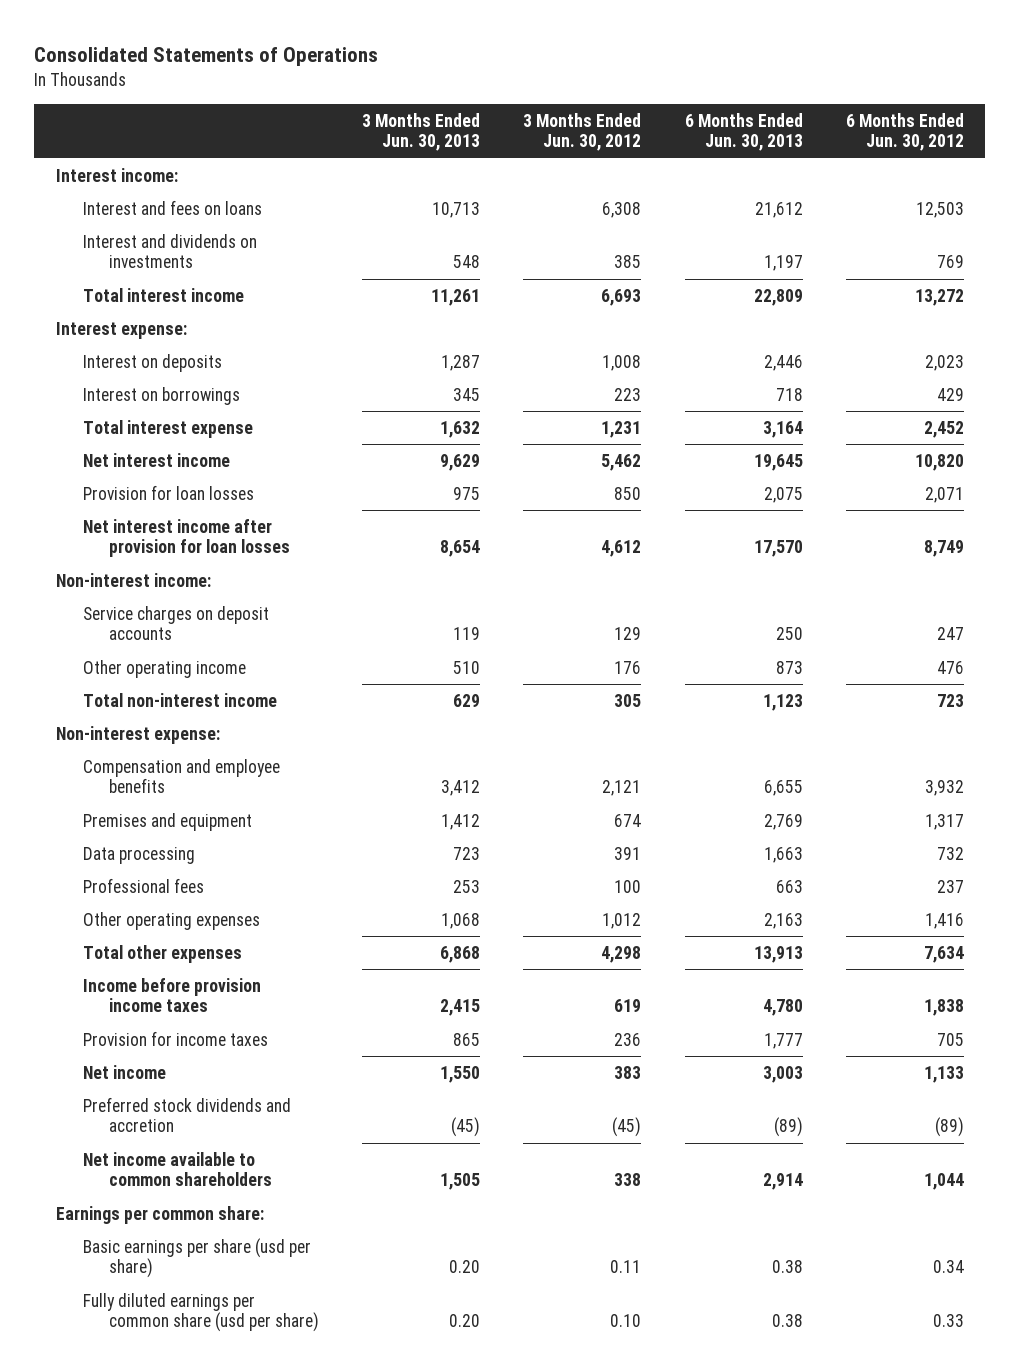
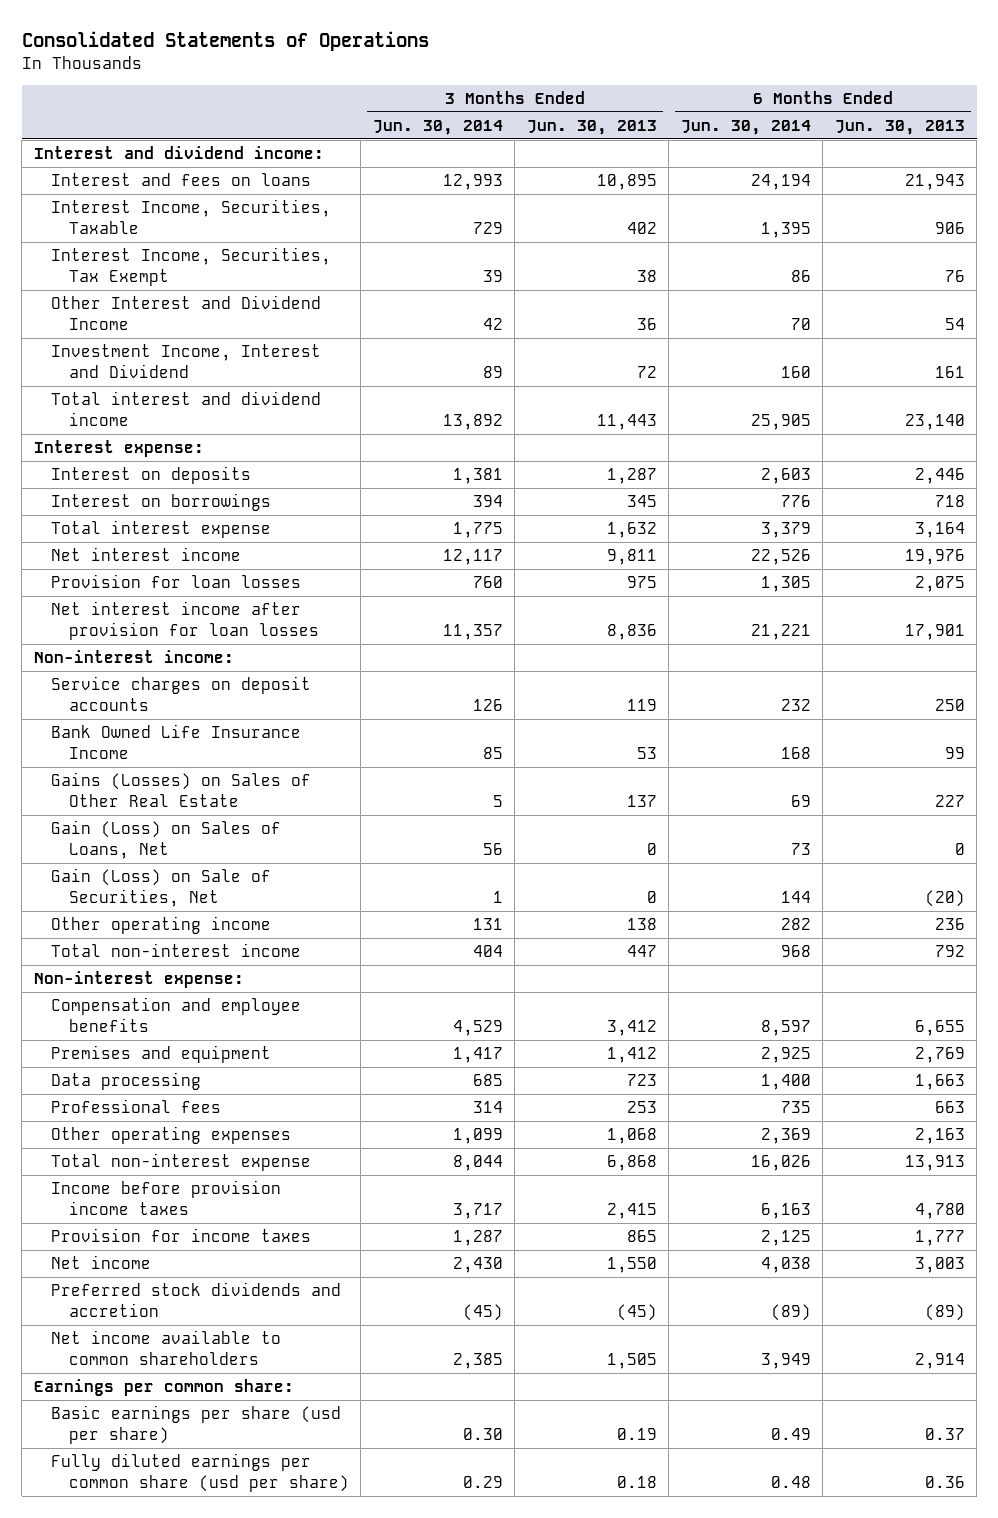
- | 3 Months Ended Jun. 30, 2013 | 3 Months Ended Jun. 30, 2012 | 6 Months Ended Jun. 30, 2013 | 6 Months Ended Jun. 30, 2012
+ | 3 Months Ended Jun. 30, 2014 | 3 Months Ended Jun. 30, 2013 | 6 Months Ended Jun. 30, 2014 | 6 Months Ended Jun. 30, 2013
- Interest income:
- Interest and fees on loans | 10,713 | 6,308 | 21,612 | 12,503
- Interest and dividends on investments | 548 | 385 | 1,197 | 769
- Total interest income | 11,261 | 6,693 | 22,809 | 13,272
+ Interest and dividend income:
+ Interest and fees on loans | 12,993 | 10,895 | 24,194 | 21,943
+ Interest Income, Securities, Taxable | 729 | 402 | 1,395 | 906
+ Interest Income, Securities, Tax Exempt | 39 | 38 | 86 | 76
+ Other Interest and Dividend Income | 42 | 36 | 70 | 54
+ Investment Income, Interest and Dividend | 89 | 72 | 160 | 161
+ Total interest and dividend income | 13,892 | 11,443 | 25,905 | 23,140
- Net interest income | 9,629 | 5,462 | 19,645 | 10,820
+ Net interest income | 12,117 | 9,811 | 22,526 | 19,976
- Net interest income after provision for loan losses | 8,654 | 4,612 | 17,570 | 8,749
+ Net interest income after provision for loan losses | 11,357 | 8,836 | 21,221 | 17,901
- Other operating income | 510 | 176 | 873 | 476
- Total non-interest income | 629 | 305 | 1,123 | 723
+ Bank Owned Life Insurance Income | 85 | 53 | 168 | 99
+ Gains (Losses) on Sales of Other Real Estate | 5 | 137 | 69 | 227
+ Gain (Loss) on Sales of Loans, Net | 56 | 0 | 73 | 0
+ Gain (Loss) on Sale of Securities, Net | 1 | 0 | 144 | (20)
+ Other operating income | 131 | 138 | 282 | 236
+ Total non-interest income | 404 | 447 | 968 | 792
- Total other expenses | 6,868 | 4,298 | 13,913 | 7,634
+ Total non-interest expense | 8,044 | 6,868 | 16,026 | 13,913
- Basic earnings per share (usd per share) | 0.20 | 0.11 | 0.38 | 0.34
- Fully diluted earnings per common share (usd per share) | 0.20 | 0.10 | 0.38 | 0.33
+ Basic earnings per share (usd per share) | 0.30 | 0.19 | 0.49 | 0.37
+ Fully diluted earnings per common share (usd per share) | 0.29 | 0.18 | 0.48 | 0.36

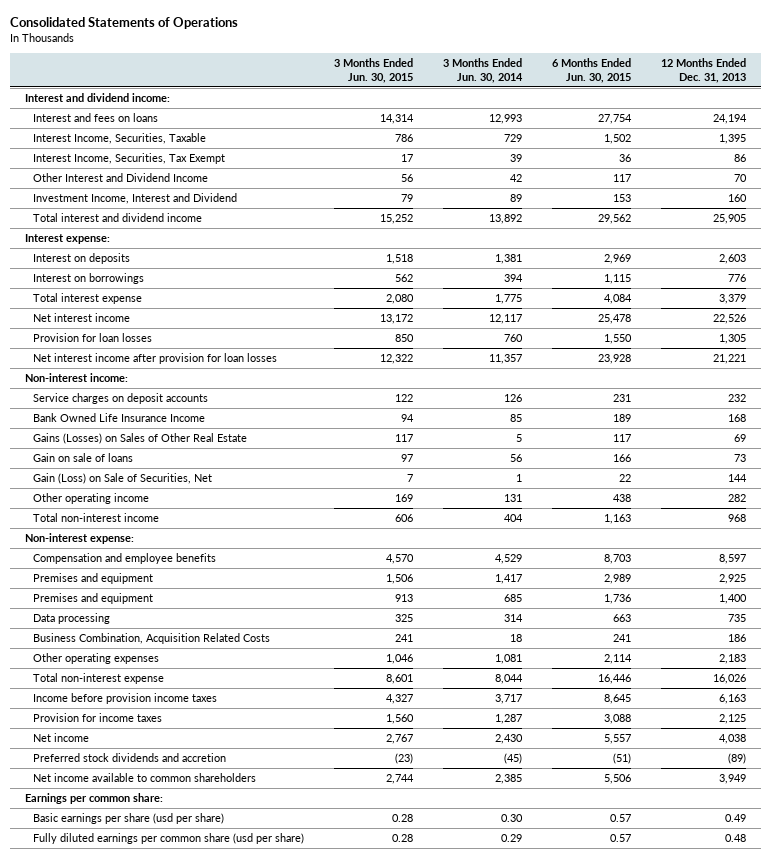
- | 3 Months Ended Jun. 30, 2014 | 3 Months Ended Jun. 30, 2013 | 6 Months Ended Jun. 30, 2014 | 6 Months Ended Jun. 30, 2013
+ | 3 Months Ended Jun. 30, 2015 | 3 Months Ended Jun. 30, 2014 | 6 Months Ended Jun. 30, 2015 | 12 Months Ended Dec. 31, 2013
- Gain (Loss) on Sales of Loans, Net | 56 | 0 | 73 | 0
+ Gain on sale of loans | 97 | 56 | 166 | 73
- Data processing | 685 | 723 | 1,400 | 1,663
- Professional fees | 314 | 253 | 735 | 663
- Other operating expenses | 1,099 | 1,068 | 2,369 | 2,163
+ Premises and equipment | 913 | 685 | 1,736 | 1,400
+ Data processing | 325 | 314 | 663 | 735
+ Business Combination, Acquisition Related Costs | 241 | 18 | 241 | 186
+ Other operating expenses | 1,046 | 1,081 | 2,114 | 2,183

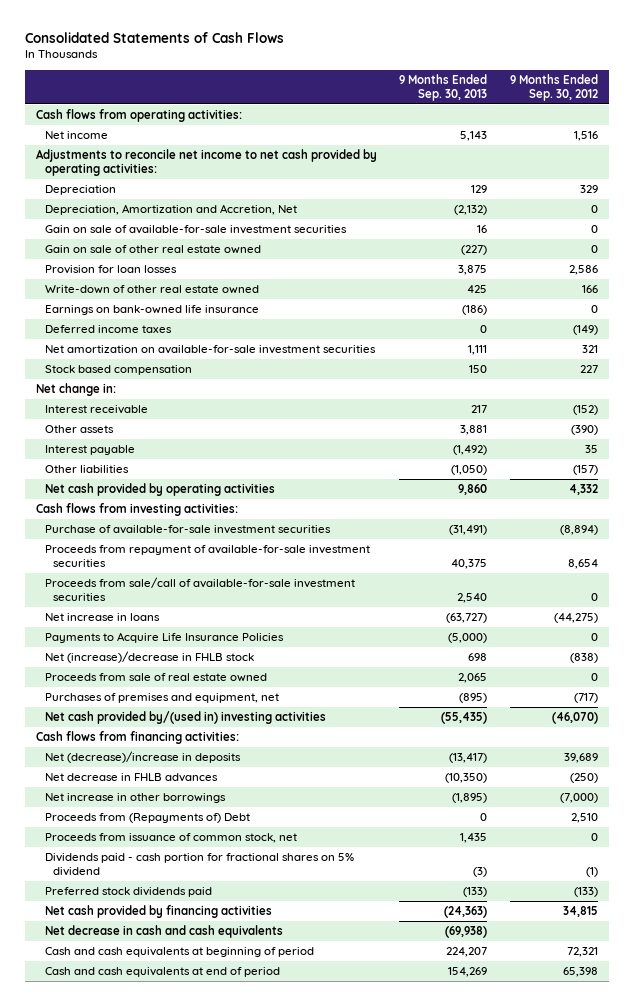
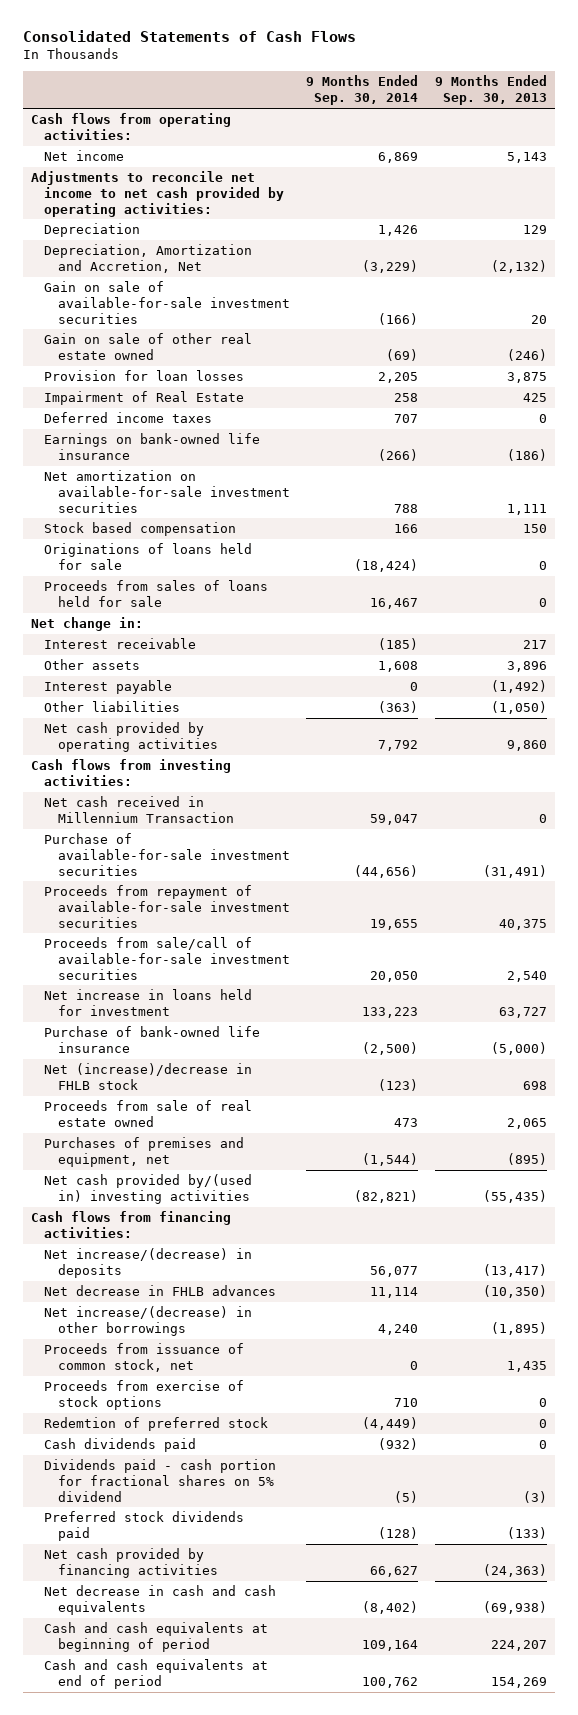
- | 9 Months Ended Sep. 30, 2013 | 9 Months Ended Sep. 30, 2012
+ | 9 Months Ended Sep. 30, 2014 | 9 Months Ended Sep. 30, 2013
- Gain on sale of available-for-sale investment securities | 16 | 0
- Gain on sale of other real estate owned | (227) | 0
+ Gain on sale of available-for-sale investment securities | (166) | 20
+ Gain on sale of other real estate owned | (69) | (246)
- Write-down of other real estate owned | 425 | 166
+ Impairment of Real Estate | 258 | 425
moved down: Earnings on bank-owned life insurance | (266) | (186)
+ Originations of loans held for sale | (18,424) | 0
+ Proceeds from sales of loans held for sale | 16,467 | 0
- Other assets | 3,881 | (390)
+ Other assets | 1,608 | 3,896
+ Net cash received in Millennium Transaction | 59,047 | 0
- Net increase in loans | (63,727) | (44,275)
- Payments to Acquire Life Insurance Policies | (5,000) | 0
+ Net increase in loans held for investment | 133,223 | 63,727
+ Purchase of bank-owned life insurance | (2,500) | (5,000)
- Net (decrease)/increase in deposits | (13,417) | 39,689
+ Net increase/(decrease) in deposits | 56,077 | (13,417)
- Net increase in other borrowings | (1,895) | (7,000)
- Proceeds from (Repayments of) Debt | 0 | 2,510
+ Net increase/(decrease) in other borrowings | 4,240 | (1,895)
+ Proceeds from exercise of stock options | 710 | 0
+ Redemtion of preferred stock | (4,449) | 0
+ Cash dividends paid | (932) | 0

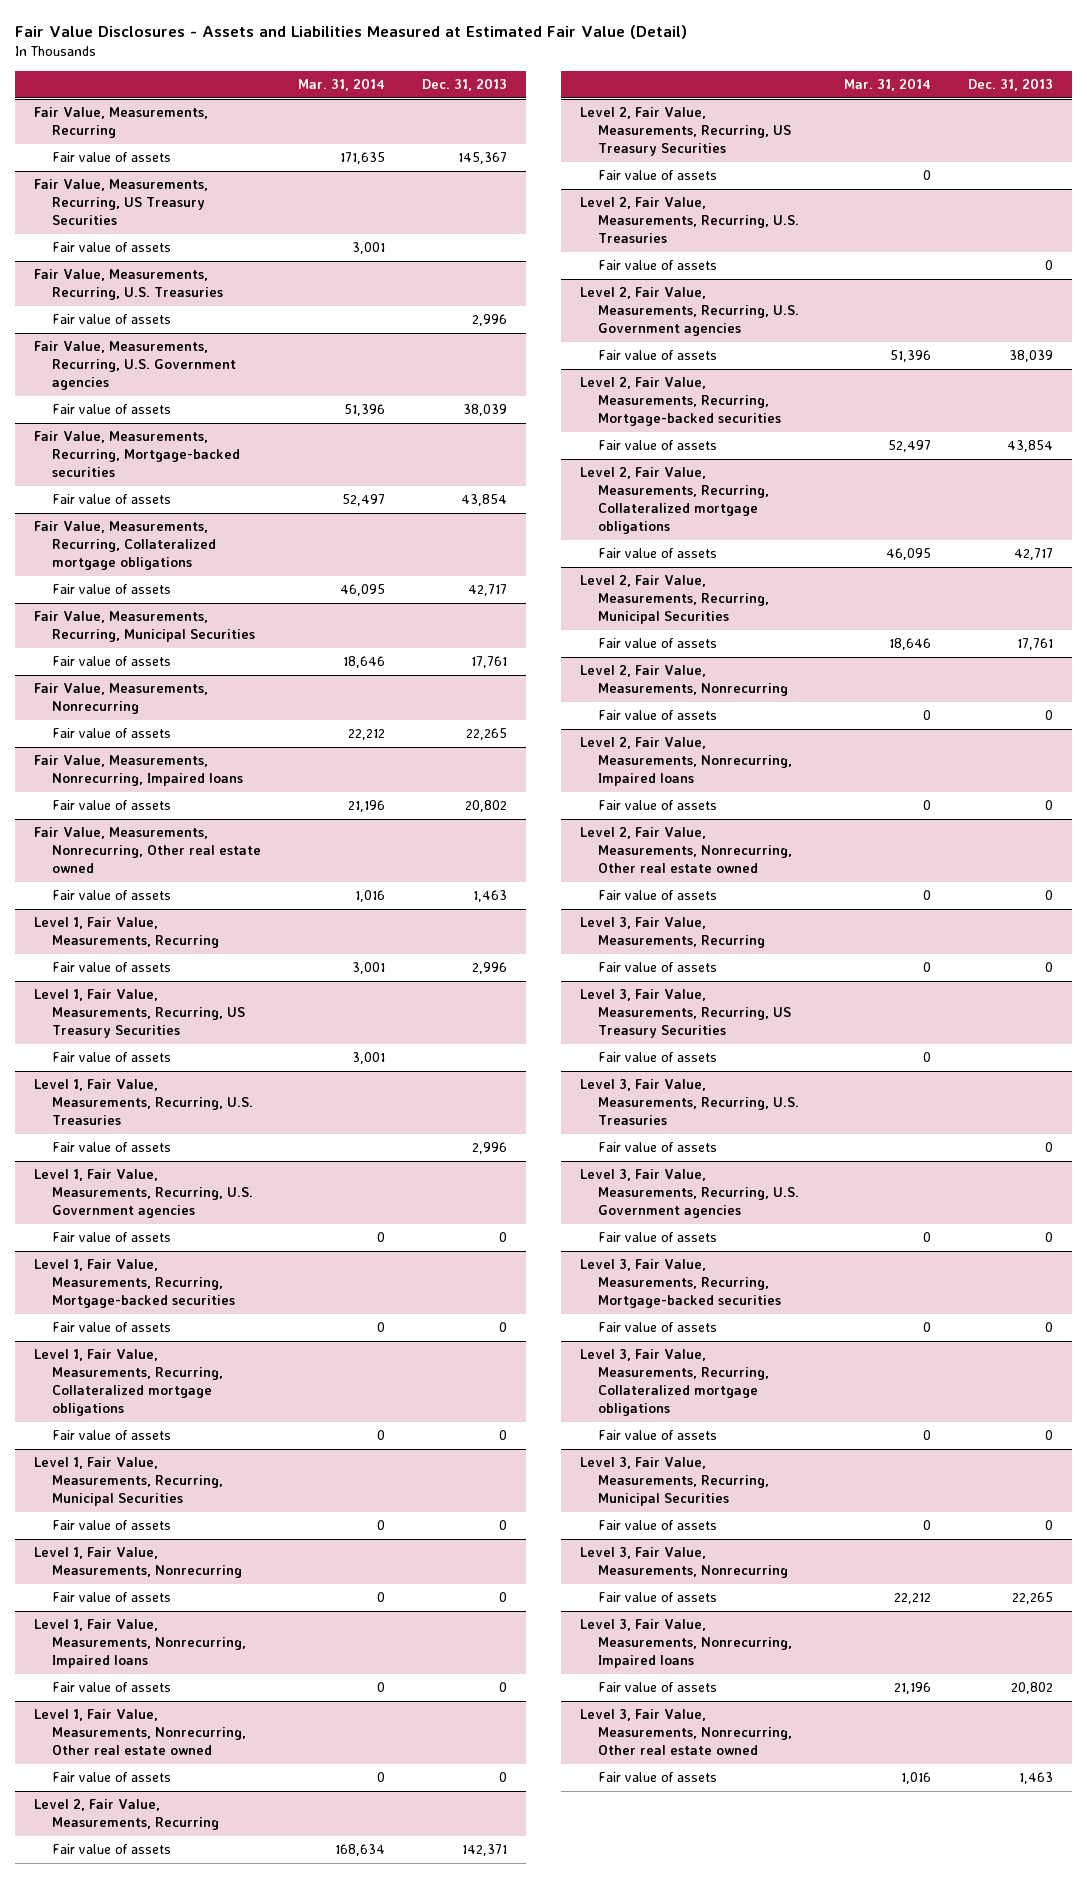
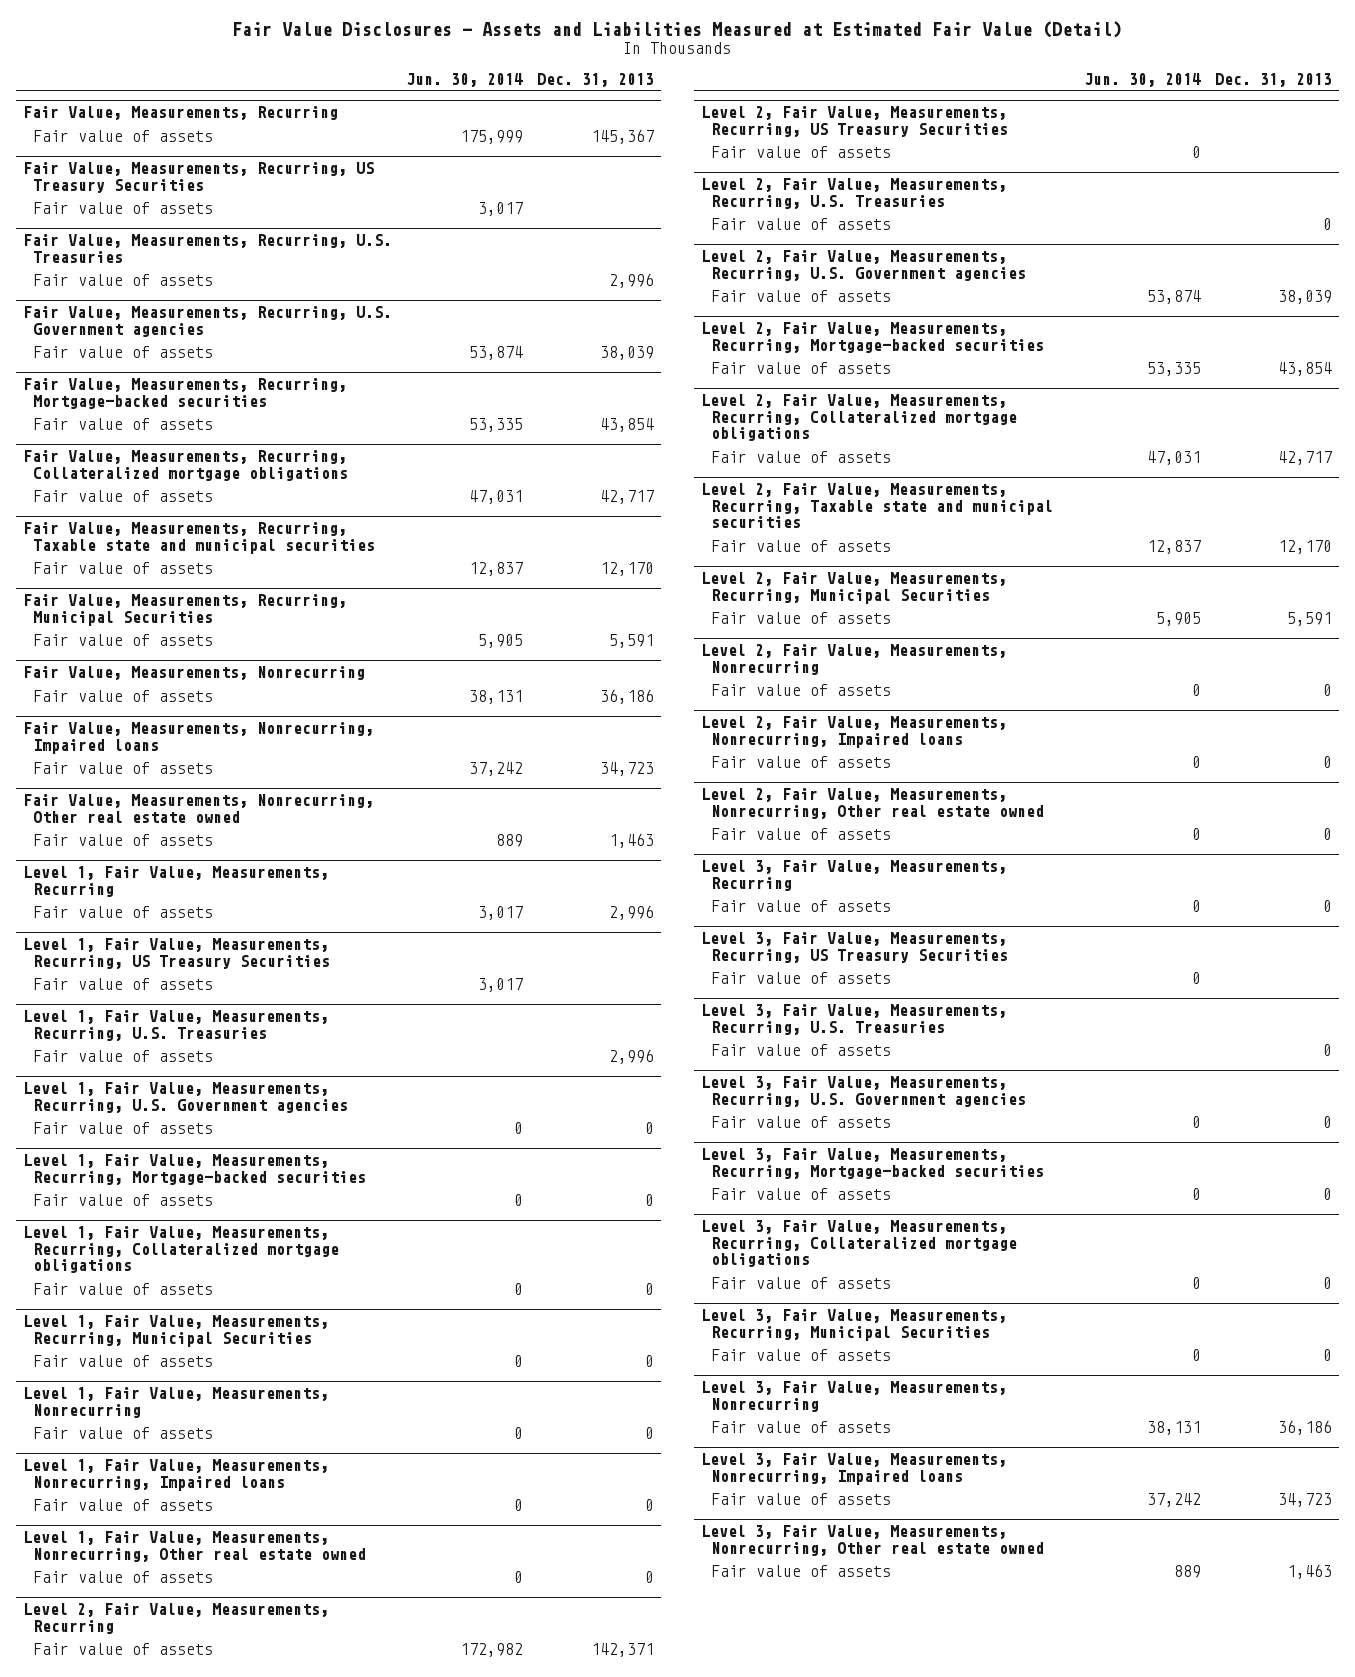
- | Mar. 31, 2014 | Dec. 31, 2013
+ | Jun. 30, 2014 | Dec. 31, 2013
+ Fair Value, Measurements, Recurring, Taxable state and municipal securities
+ Fair value of assets | 12,837 | 12,170
@ Fair Value, Measurements, Recurring, Municipal Securities
- Fair value of assets | 18,646 | 17,761
+ Fair value of assets | 5,905 | 5,591
@ Fair Value, Measurements, Nonrecurring
- Fair value of assets | 22,212 | 22,265
+ Fair value of assets | 38,131 | 36,186
@ Fair Value, Measurements, Nonrecurring, Impaired loans
- Fair value of assets | 21,196 | 20,802
+ Fair value of assets | 37,242 | 34,723
+ Level 2, Fair Value, Measurements, Recurring, Taxable state and municipal securities
+ Fair value of assets | 12,837 | 12,170
@ Level 2, Fair Value, Measurements, Recurring, Municipal Securities
- Fair value of assets | 18,646 | 17,761
+ Fair value of assets | 5,905 | 5,591
@ Level 3, Fair Value, Measurements, Nonrecurring
- Fair value of assets | 22,212 | 22,265
+ Fair value of assets | 38,131 | 36,186
@ Level 3, Fair Value, Measurements, Nonrecurring, Impaired loans
- Fair value of assets | 21,196 | 20,802
+ Fair value of assets | 37,242 | 34,723

